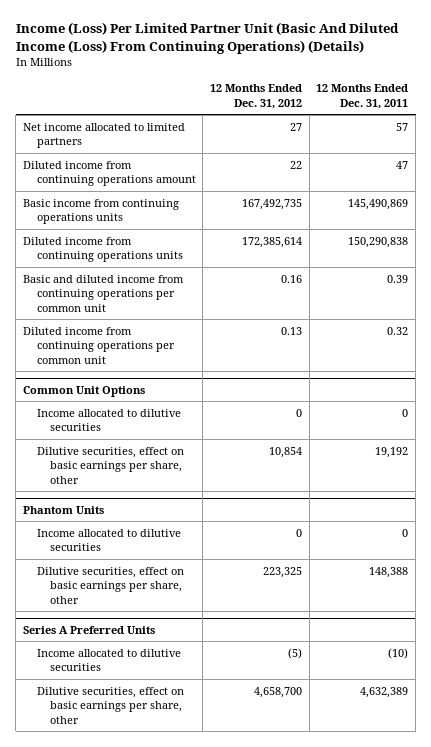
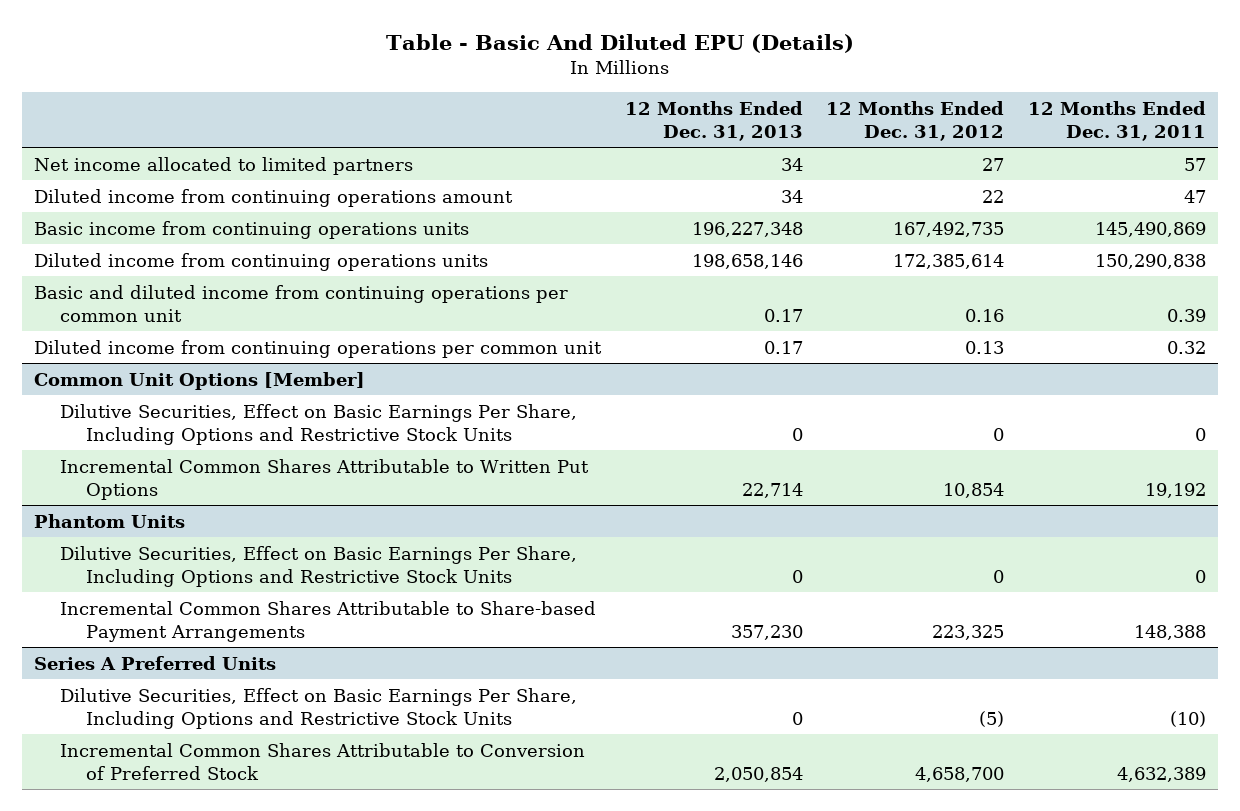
- Income (Loss) Per Limited Partner Unit (Basic And Diluted Income (Loss) From Continuing Operations) (Details)
+ Table - Basic And Diluted EPU (Details)
- | 12 Months Ended Dec. 31, 2012 | 12 Months Ended Dec. 31, 2011
+ | 12 Months Ended Dec. 31, 2013 | 12 Months Ended Dec. 31, 2012 | 12 Months Ended Dec. 31, 2011
- Common Unit Options
- Income allocated to dilutive securities | 0 | 0
- Dilutive securities, effect on basic earnings per share, other | 10,854 | 19,192
+ Common Unit Options [Member]
+ Dilutive Securities, Effect on Basic Earnings Per Share, Including Options and Restrictive Stock Units | 0 | 0 | 0
+ Incremental Common Shares Attributable to Written Put Options | 22,714 | 10,854 | 19,192
@ Phantom Units
- Income allocated to dilutive securities | 0 | 0
- Dilutive securities, effect on basic earnings per share, other | 223,325 | 148,388
+ Dilutive Securities, Effect on Basic Earnings Per Share, Including Options and Restrictive Stock Units | 0 | 0 | 0
+ Incremental Common Shares Attributable to Share-based Payment Arrangements | 357,230 | 223,325 | 148,388
@ Series A Preferred Units
- Income allocated to dilutive securities | (5) | (10)
- Dilutive securities, effect on basic earnings per share, other | 4,658,700 | 4,632,389
+ Dilutive Securities, Effect on Basic Earnings Per Share, Including Options and Restrictive Stock Units | 0 | (5) | (10)
+ Incremental Common Shares Attributable to Conversion of Preferred Stock | 2,050,854 | 4,658,700 | 4,632,389

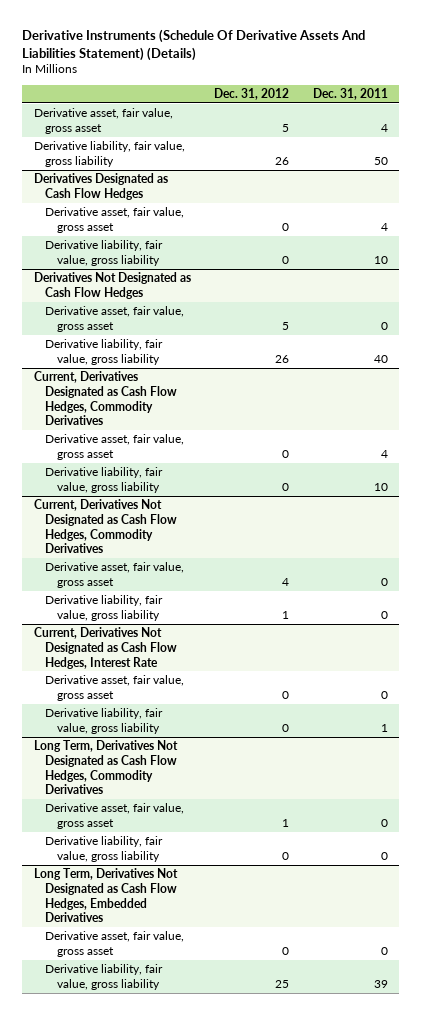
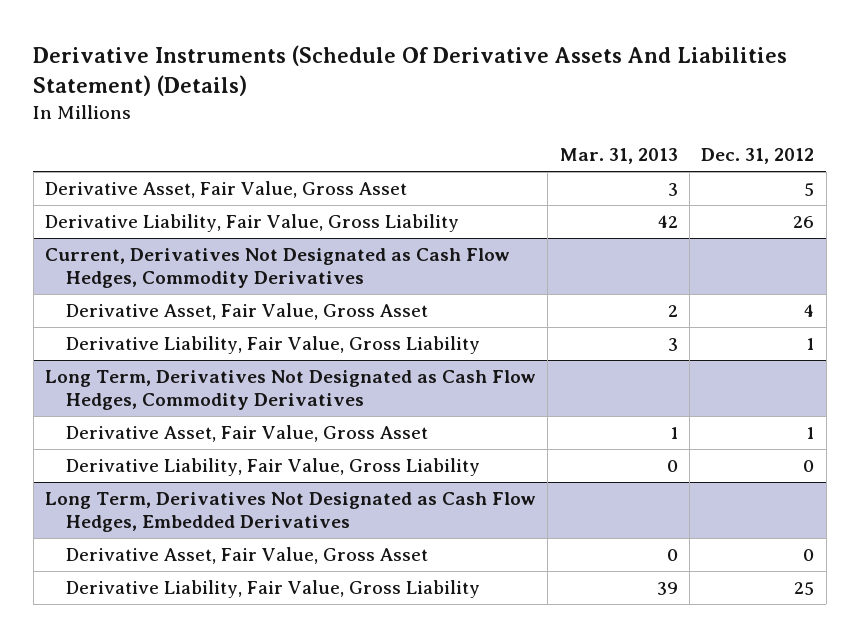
- | Dec. 31, 2012 | Dec. 31, 2011
+ | Mar. 31, 2013 | Dec. 31, 2012
- Derivative asset, fair value, gross asset | 5 | 4
- Derivative liability, fair value, gross liability | 26 | 50
- Derivatives Designated as Cash Flow Hedges
- Derivative asset, fair value, gross asset | 0 | 4
- Derivative liability, fair value, gross liability | 0 | 10
- Derivatives Not Designated as Cash Flow Hedges
- Derivative asset, fair value, gross asset | 5 | 0
- Derivative liability, fair value, gross liability | 26 | 40
- Current, Derivatives Designated as Cash Flow Hedges, Commodity Derivatives
- Derivative asset, fair value, gross asset | 0 | 4
- Derivative liability, fair value, gross liability | 0 | 10
+ Derivative Asset, Fair Value, Gross Asset | 3 | 5
+ Derivative Liability, Fair Value, Gross Liability | 42 | 26
@ Current, Derivatives Not Designated as Cash Flow Hedges, Commodity Derivatives
- Derivative asset, fair value, gross asset | 4 | 0
- Derivative liability, fair value, gross liability | 1 | 0
- Current, Derivatives Not Designated as Cash Flow Hedges, Interest Rate
- Derivative asset, fair value, gross asset | 0 | 0
- Derivative liability, fair value, gross liability | 0 | 1
@ Current, Derivatives Not Designated as Cash Flow Hedges, Commodity Derivatives
+ Derivative Asset, Fair Value, Gross Asset | 2 | 4
+ Derivative Liability, Fair Value, Gross Liability | 3 | 1
@ Long Term, Derivatives Not Designated as Cash Flow Hedges, Commodity Derivatives
- Derivative asset, fair value, gross asset | 1 | 0
- Derivative liability, fair value, gross liability | 0 | 0
+ Derivative Asset, Fair Value, Gross Asset | 1 | 1
+ Derivative Liability, Fair Value, Gross Liability | 0 | 0
@ Long Term, Derivatives Not Designated as Cash Flow Hedges, Embedded Derivatives
- Derivative asset, fair value, gross asset | 0 | 0
- Derivative liability, fair value, gross liability | 25 | 39
+ Derivative Asset, Fair Value, Gross Asset | 0 | 0
+ Derivative Liability, Fair Value, Gross Liability | 39 | 25

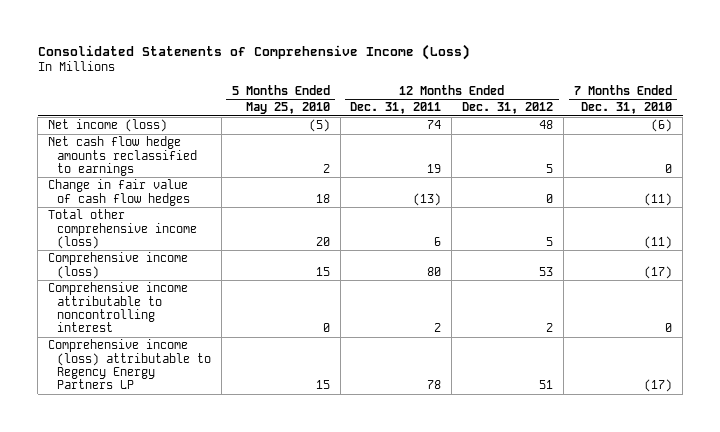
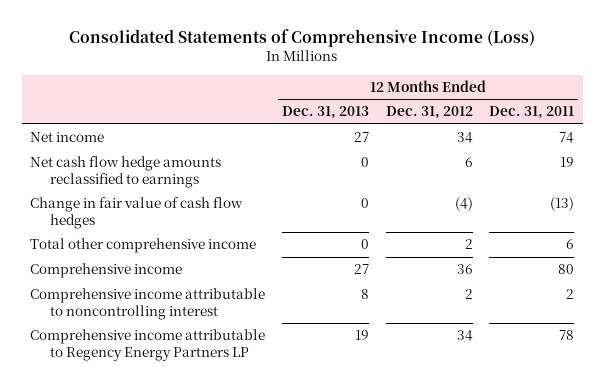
- | 5 Months Ended May 25, 2010 | 12 Months Ended Dec. 31, 2011 | 12 Months Ended Dec. 31, 2012 | 7 Months Ended Dec. 31, 2010
+ | 12 Months Ended Dec. 31, 2013 | 12 Months Ended Dec. 31, 2012 | 12 Months Ended Dec. 31, 2011
- Net income (loss) | (5) | 74 | 48 | (6)
- Net cash flow hedge amounts reclassified to earnings | 2 | 19 | 5 | 0
- Change in fair value of cash flow hedges | 18 | (13) | 0 | (11)
- Total other comprehensive income (loss) | 20 | 6 | 5 | (11)
- Comprehensive income (loss) | 15 | 80 | 53 | (17)
+ Net income | 27 | 34 | 74
+ Net cash flow hedge amounts reclassified to earnings | 0 | 6 | 19
+ Change in fair value of cash flow hedges | 0 | (4) | (13)
+ Total other comprehensive income | 0 | 2 | 6
+ Comprehensive income | 27 | 36 | 80
- Comprehensive income (loss) attributable to Regency Energy Partners LP | 15 | 78 | 51 | (17)
+ Comprehensive income attributable to Regency Energy Partners LP | 19 | 34 | 78

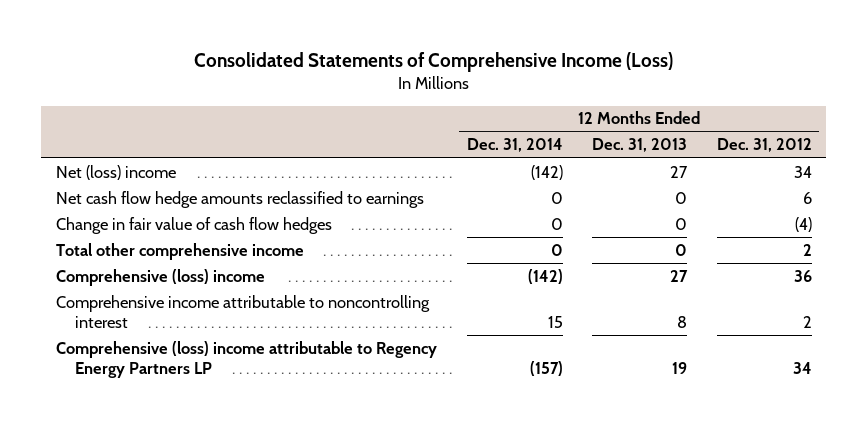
- | 12 Months Ended Dec. 31, 2013 | 12 Months Ended Dec. 31, 2012 | 12 Months Ended Dec. 31, 2011
+ | 12 Months Ended Dec. 31, 2014 | 12 Months Ended Dec. 31, 2013 | 12 Months Ended Dec. 31, 2012
- Net income | 27 | 34 | 74
+ Net (loss) income | (142) | 27 | 34
- Comprehensive income | 27 | 36 | 80
+ Comprehensive (loss) income | (142) | 27 | 36
- Comprehensive income attributable to Regency Energy Partners LP | 19 | 34 | 78
+ Comprehensive (loss) income attributable to Regency Energy Partners LP | (157) | 19 | 34

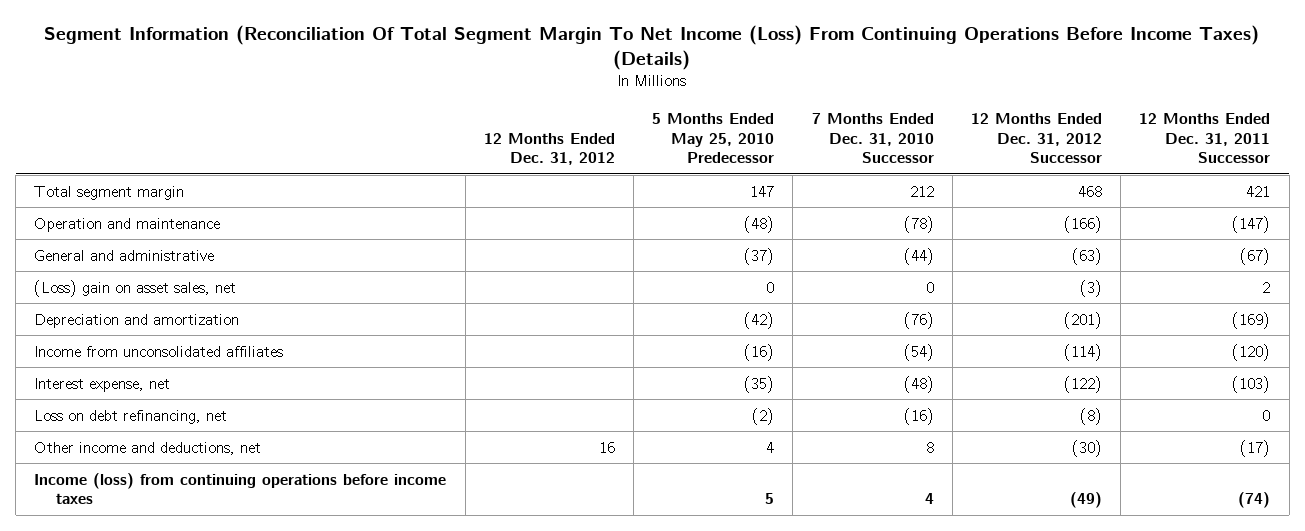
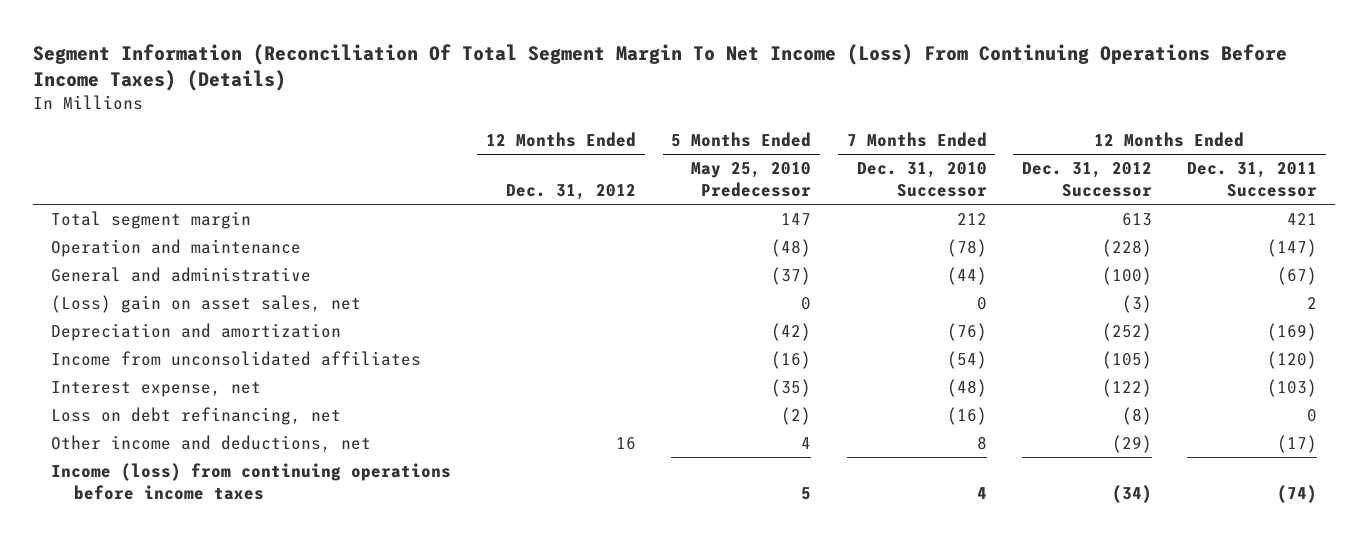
- Total segment margin | | 147 | 212 | 468 | 421
- Operation and maintenance | | (48) | (78) | (166) | (147)
- General and administrative | | (37) | (44) | (63) | (67)
+ Total segment margin | | 147 | 212 | 613 | 421
+ Operation and maintenance | | (48) | (78) | (228) | (147)
+ General and administrative | | (37) | (44) | (100) | (67)
- Depreciation and amortization | | (42) | (76) | (201) | (169)
- Income from unconsolidated affiliates | | (16) | (54) | (114) | (120)
+ Depreciation and amortization | | (42) | (76) | (252) | (169)
+ Income from unconsolidated affiliates | | (16) | (54) | (105) | (120)
- Other income and deductions, net | 16 | 4 | 8 | (30) | (17)
- Income (loss) from continuing operations before income taxes | | 5 | 4 | (49) | (74)
+ Other income and deductions, net | 16 | 4 | 8 | (29) | (17)
+ Income (loss) from continuing operations before income taxes | | 5 | 4 | (34) | (74)

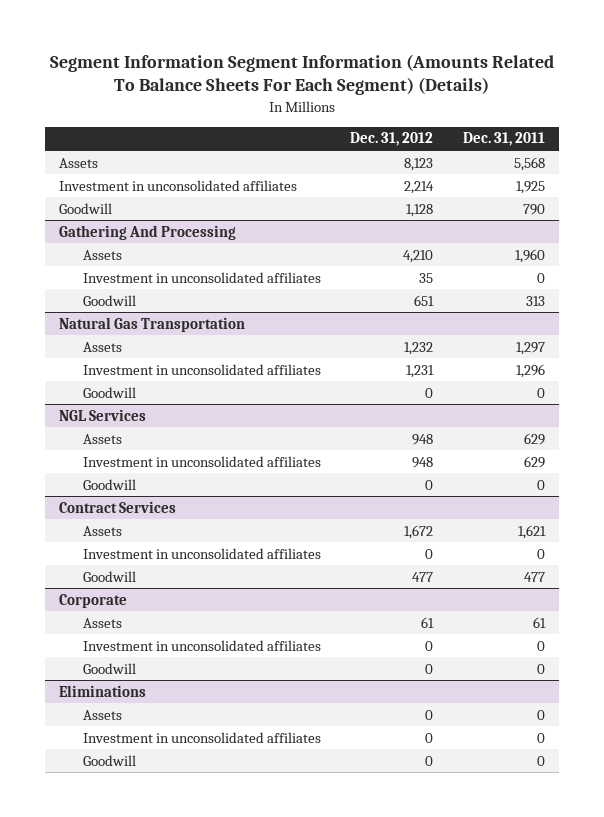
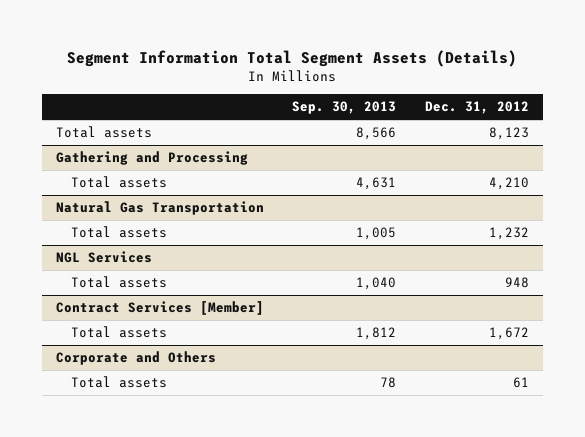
- Segment Information Segment Information (Amounts Related To Balance Sheets For Each Segment) (Details)
+ Segment Information Total Segment Assets (Details)
- | Dec. 31, 2012 | Dec. 31, 2011
+ | Sep. 30, 2013 | Dec. 31, 2012
- Assets | 8,123 | 5,568
- Investment in unconsolidated affiliates | 2,214 | 1,925
- Goodwill | 1,128 | 790
- Gathering And Processing
- Assets | 4,210 | 1,960
- Investment in unconsolidated affiliates | 35 | 0
- Goodwill | 651 | 313
+ Total assets | 8,566 | 8,123
+ Gathering and Processing
+ Total assets | 4,631 | 4,210
@ Natural Gas Transportation
- Assets | 1,232 | 1,297
- Investment in unconsolidated affiliates | 1,231 | 1,296
- Goodwill | 0 | 0
+ Total assets | 1,005 | 1,232
@ NGL Services
- Assets | 948 | 629
- Investment in unconsolidated affiliates | 948 | 629
- Goodwill | 0 | 0
- Contract Services
- Assets | 1,672 | 1,621
- Investment in unconsolidated affiliates | 0 | 0
- Goodwill | 477 | 477
- Corporate
- Assets | 61 | 61
- Investment in unconsolidated affiliates | 0 | 0
- Goodwill | 0 | 0
- Eliminations
- Assets | 0 | 0
- Investment in unconsolidated affiliates | 0 | 0
- Goodwill | 0 | 0
@ NGL Services
+ Total assets | 1,040 | 948
+ Contract Services [Member]
+ Total assets | 1,812 | 1,672
+ Corporate and Others
+ Total assets | 78 | 61

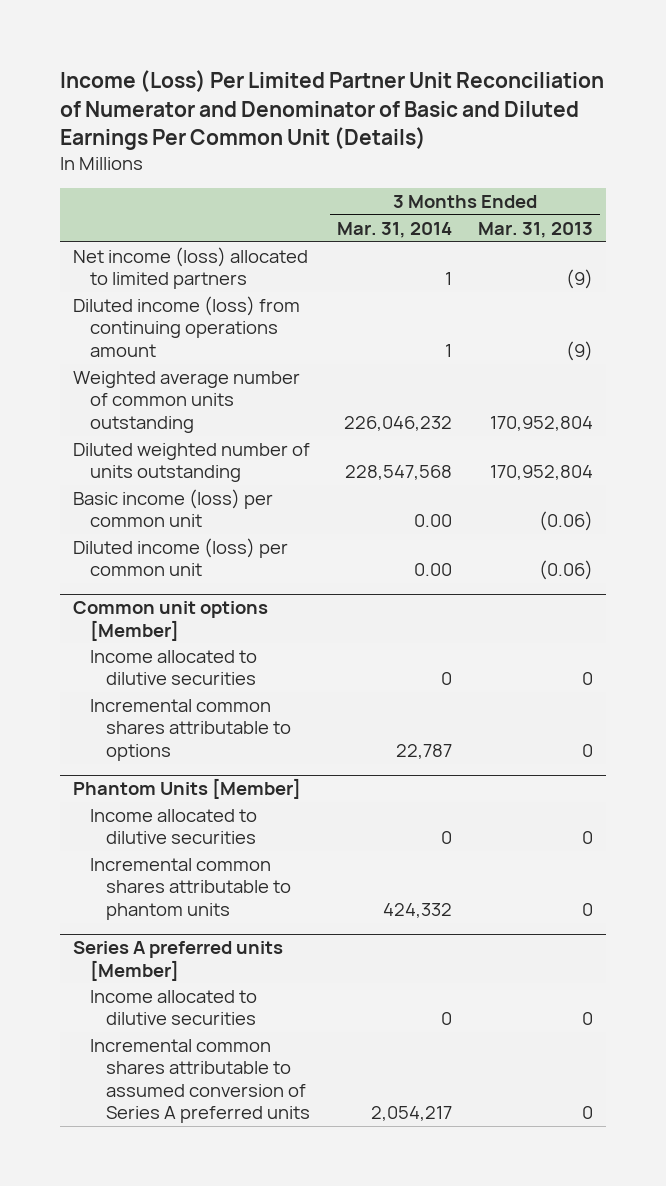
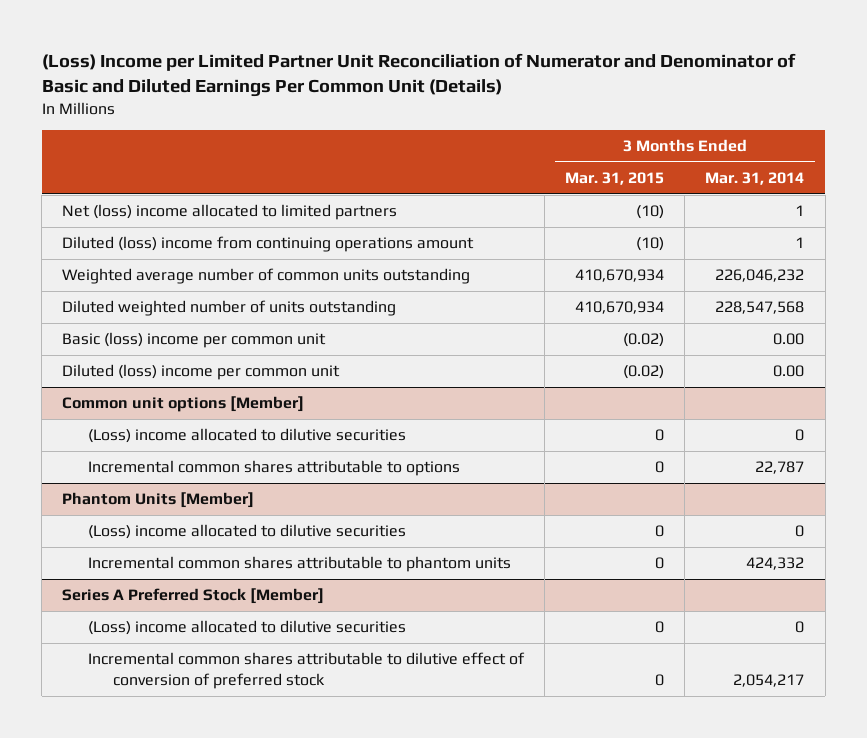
- Income (Loss) Per Limited Partner Unit Reconciliation of Numerator and Denominator of Basic and Diluted Earnings Per Common Unit (Details)
+ (Loss) Income per Limited Partner Unit Reconciliation of Numerator and Denominator of Basic and Diluted Earnings Per Common Unit (Details)
- | 3 Months Ended Mar. 31, 2014 | 3 Months Ended Mar. 31, 2013
+ | 3 Months Ended Mar. 31, 2015 | 3 Months Ended Mar. 31, 2014
- Net income (loss) allocated to limited partners | 1 | (9)
- Diluted income (loss) from continuing operations amount | 1 | (9)
+ Net (loss) income allocated to limited partners | (10) | 1
+ Diluted (loss) income from continuing operations amount | (10) | 1
- Basic income (loss) per common unit | 0.00 | (0.06)
- Diluted income (loss) per common unit | 0.00 | (0.06)
+ Basic (loss) income per common unit | (0.02) | 0.00
+ Diluted (loss) income per common unit | (0.02) | 0.00
@ Common unit options [Member]
- Income allocated to dilutive securities | 0 | 0
+ (Loss) income allocated to dilutive securities | 0 | 0
@ Phantom Units [Member]
- Income allocated to dilutive securities | 0 | 0
+ (Loss) income allocated to dilutive securities | 0 | 0
- Series A preferred units [Member]
- Income allocated to dilutive securities | 0 | 0
- Incremental common shares attributable to assumed conversion of Series A preferred units | 2,054,217 | 0
+ Series A Preferred Stock [Member]
+ (Loss) income allocated to dilutive securities | 0 | 0
+ Incremental common shares attributable to dilutive effect of conversion of preferred stock | 0 | 2,054,217

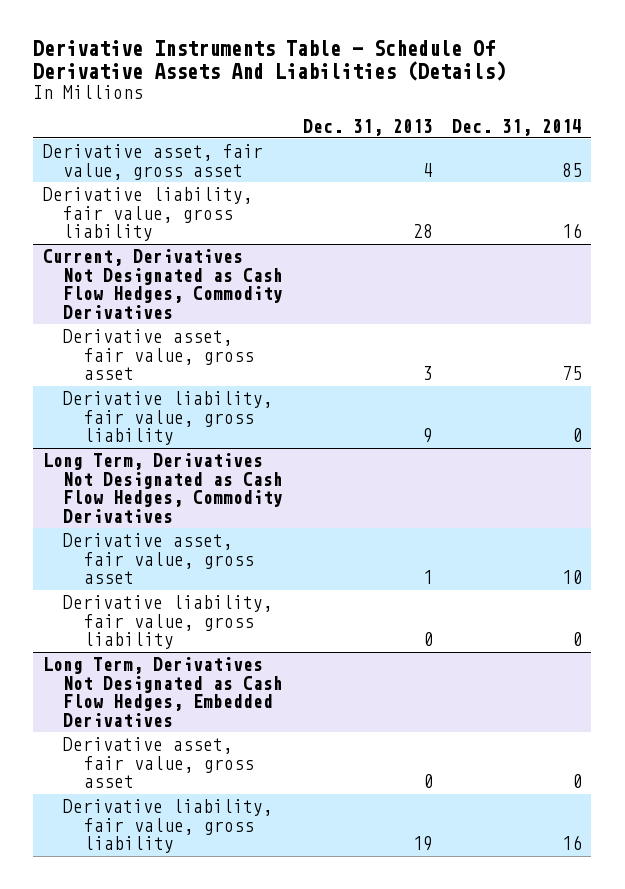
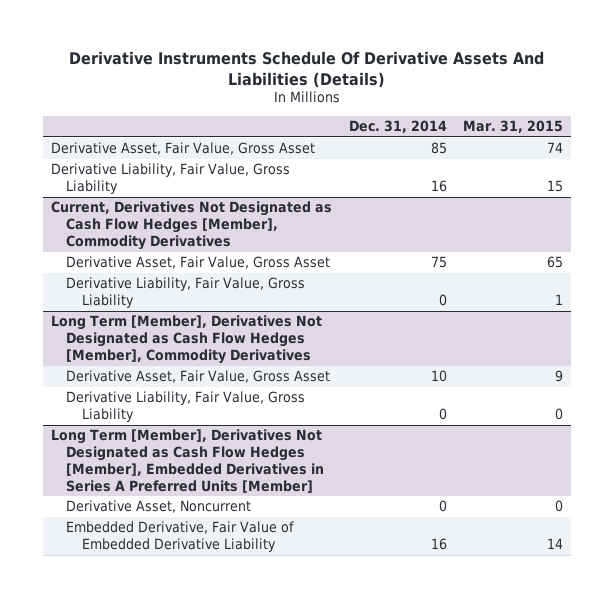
- Derivative Instruments Table - Schedule Of Derivative Assets And Liabilities (Details)
+ Derivative Instruments Schedule Of Derivative Assets And Liabilities (Details)
- | Dec. 31, 2013 | Dec. 31, 2014
+ | Dec. 31, 2014 | Mar. 31, 2015
- Derivative asset, fair value, gross asset | 4 | 85
- Derivative liability, fair value, gross liability | 28 | 16
- Current, Derivatives Not Designated as Cash Flow Hedges, Commodity Derivatives
- Derivative asset, fair value, gross asset | 3 | 75
- Derivative liability, fair value, gross liability | 9 | 0
- Long Term, Derivatives Not Designated as Cash Flow Hedges, Commodity Derivatives
- Derivative asset, fair value, gross asset | 1 | 10
- Derivative liability, fair value, gross liability | 0 | 0
- Long Term, Derivatives Not Designated as Cash Flow Hedges, Embedded Derivatives
- Derivative asset, fair value, gross asset | 0 | 0
- Derivative liability, fair value, gross liability | 19 | 16
+ Derivative Asset, Fair Value, Gross Asset | 85 | 74
+ Derivative Liability, Fair Value, Gross Liability | 16 | 15
+ Current, Derivatives Not Designated as Cash Flow Hedges [Member], Commodity Derivatives
+ Derivative Asset, Fair Value, Gross Asset | 75 | 65
+ Derivative Liability, Fair Value, Gross Liability | 0 | 1
+ Long Term [Member], Derivatives Not Designated as Cash Flow Hedges [Member], Commodity Derivatives
+ Derivative Asset, Fair Value, Gross Asset | 10 | 9
+ Derivative Liability, Fair Value, Gross Liability | 0 | 0
+ Long Term [Member], Derivatives Not Designated as Cash Flow Hedges [Member], Embedded Derivatives in Series A Preferred Units [Member]
+ Derivative Asset, Noncurrent | 0 | 0
+ Embedded Derivative, Fair Value of Embedded Derivative Liability | 16 | 14

